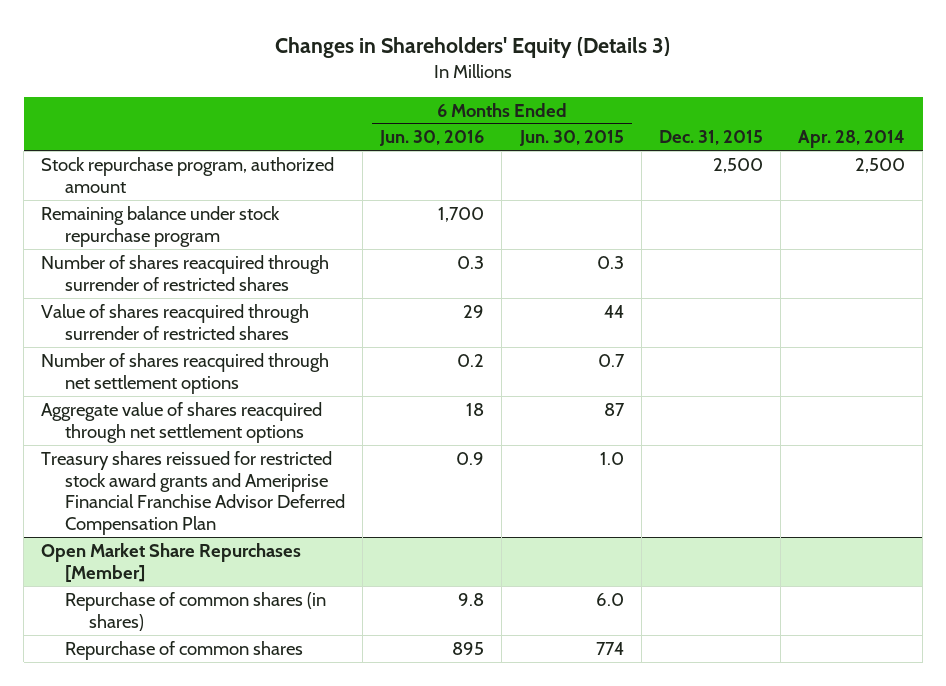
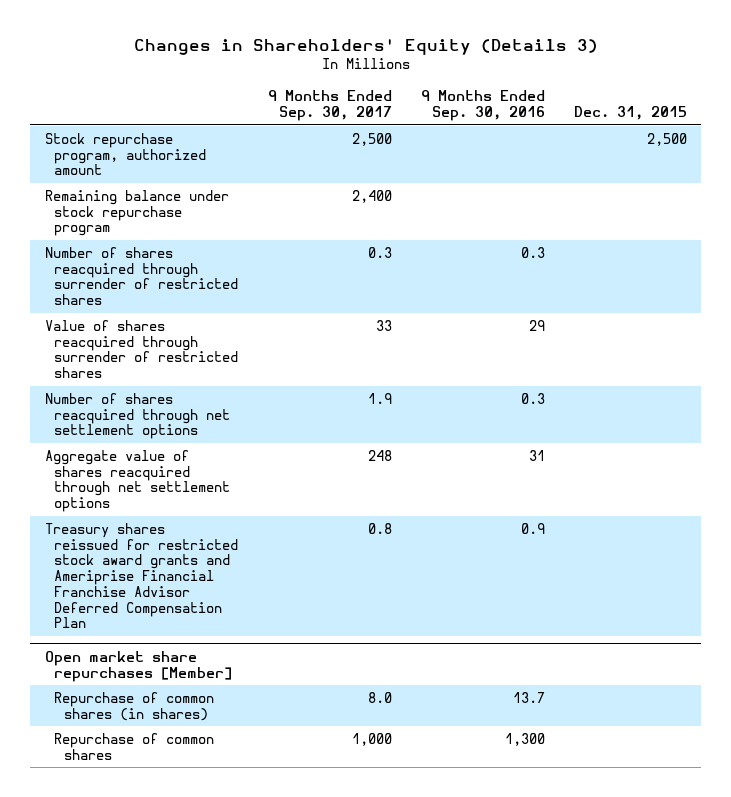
- | 6 Months Ended Jun. 30, 2016 | 6 Months Ended Jun. 30, 2015 | Dec. 31, 2015 | Apr. 28, 2014
+ | 9 Months Ended Sep. 30, 2017 | 9 Months Ended Sep. 30, 2016 | Dec. 31, 2015
- Open Market Share Repurchases [Member]
+ Open market share repurchases [Member]

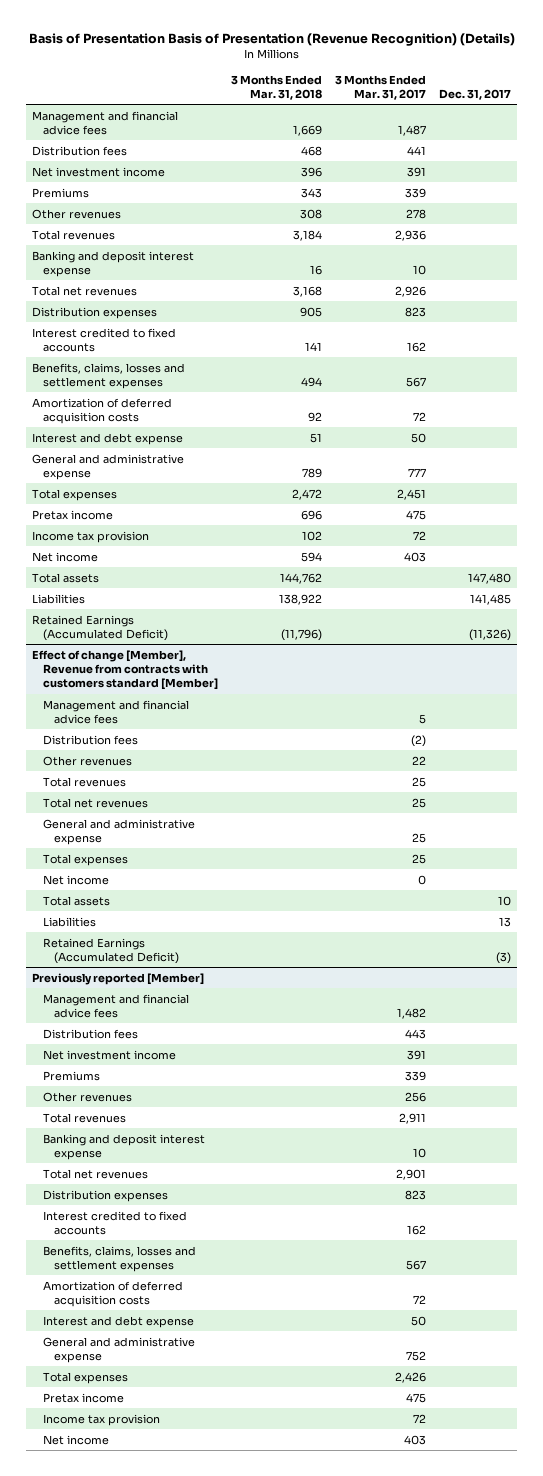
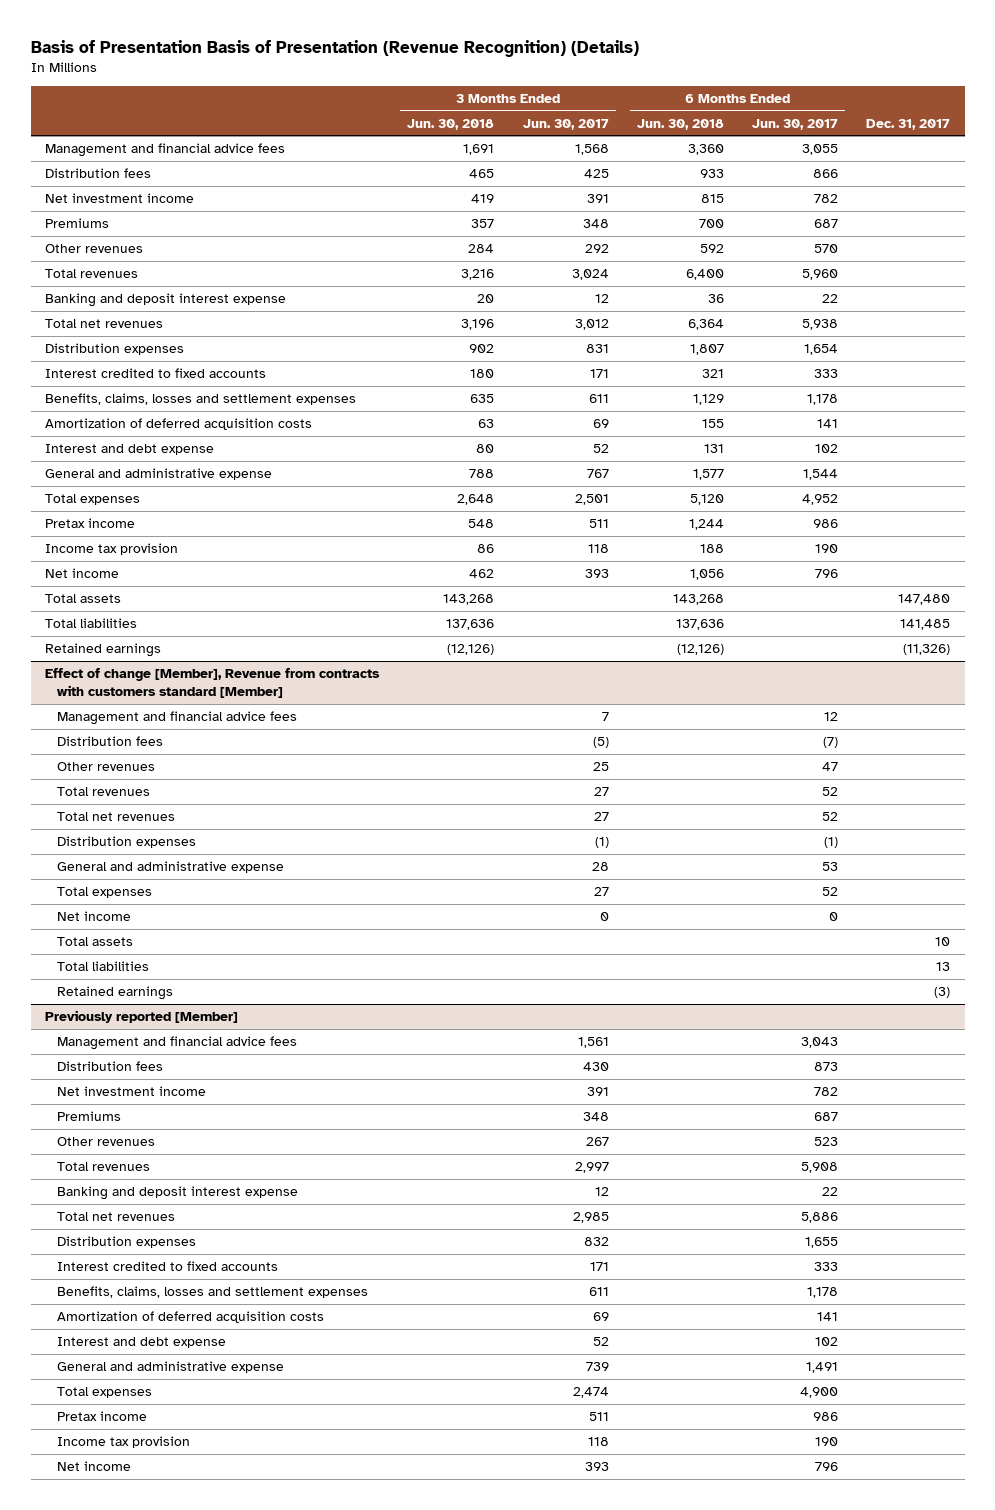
- | 3 Months Ended Mar. 31, 2018 | 3 Months Ended Mar. 31, 2017 | Dec. 31, 2017
+ | 3 Months Ended Jun. 30, 2018 | 3 Months Ended Jun. 30, 2017 | 6 Months Ended Jun. 30, 2018 | 6 Months Ended Jun. 30, 2017 | Dec. 31, 2017
- Liabilities | 138,922 | | 141,485
- Retained Earnings (Accumulated Deficit) | (11,796) | | (11,326)
+ Total liabilities | 137,636 | | 137,636 | | 141,485
+ Retained earnings | (12,126) | | (12,126) | | (11,326)
@ Effect of change [Member], Revenue from contracts with customers standard [Member]
+ Distribution expenses | | (1) | | (1) |
- Liabilities | | | 13
- Retained Earnings (Accumulated Deficit) | | | (3)
+ Total liabilities | | | | | 13
+ Retained earnings | | | | | (3)

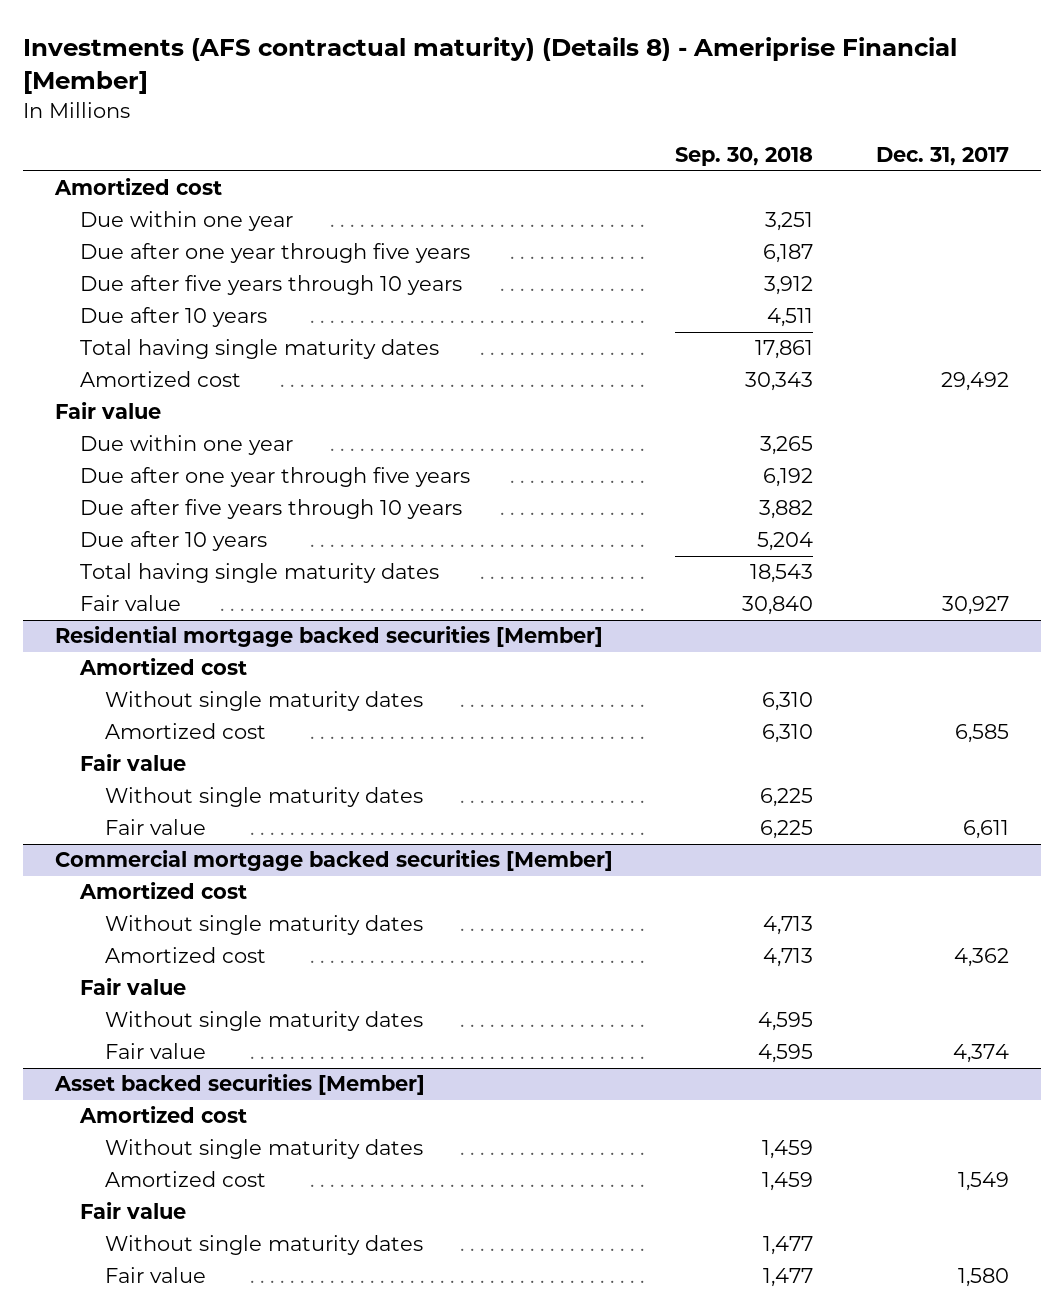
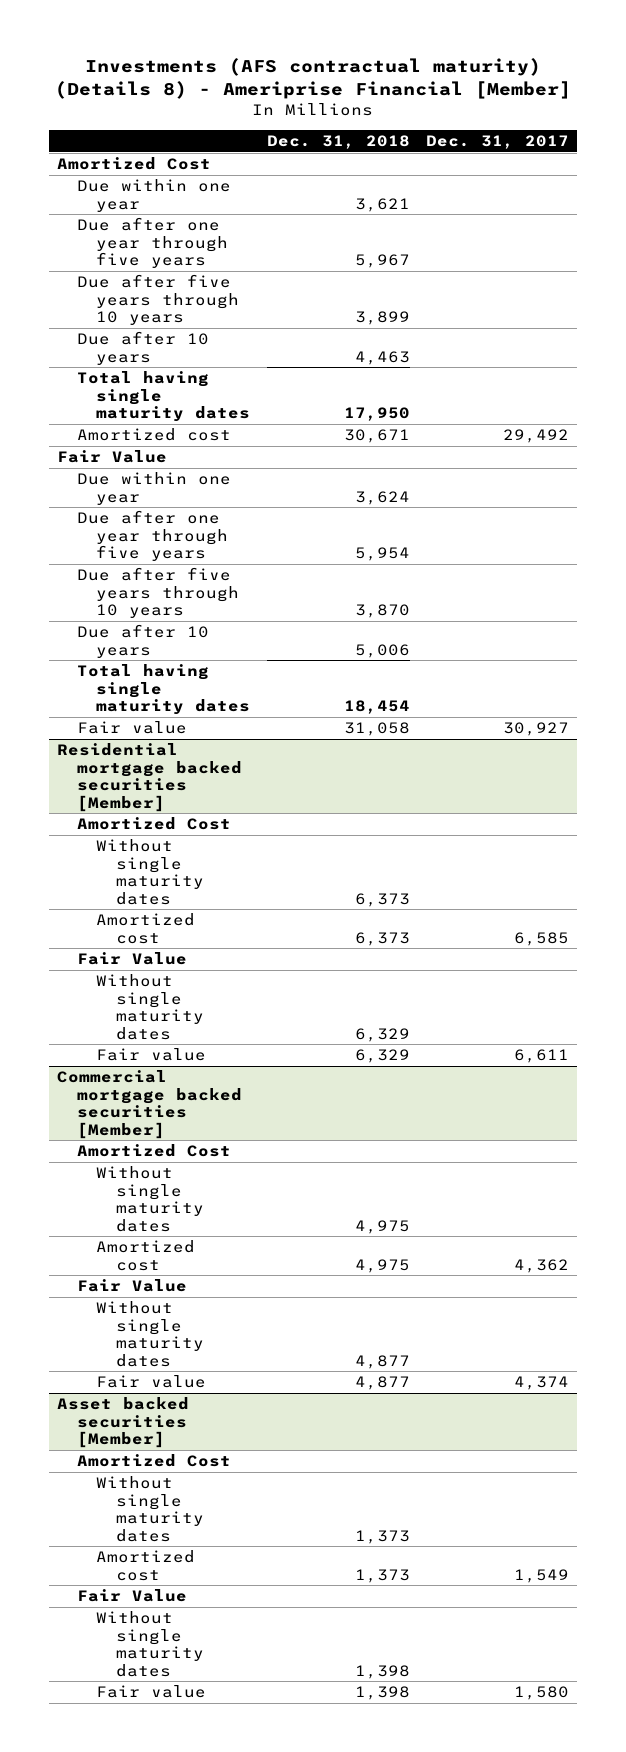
- | Sep. 30, 2018 | Dec. 31, 2017
+ | Dec. 31, 2018 | Dec. 31, 2017
- Amortized cost
+ Amortized Cost
- Fair value
+ Fair Value
@ Residential mortgage backed securities [Member]
- Amortized cost
+ Amortized Cost
- Fair value
+ Fair Value
@ Commercial mortgage backed securities [Member]
- Amortized cost
+ Amortized Cost
- Fair value
+ Fair Value
@ Asset backed securities [Member]
- Amortized cost
+ Amortized Cost
- Fair value
+ Fair Value

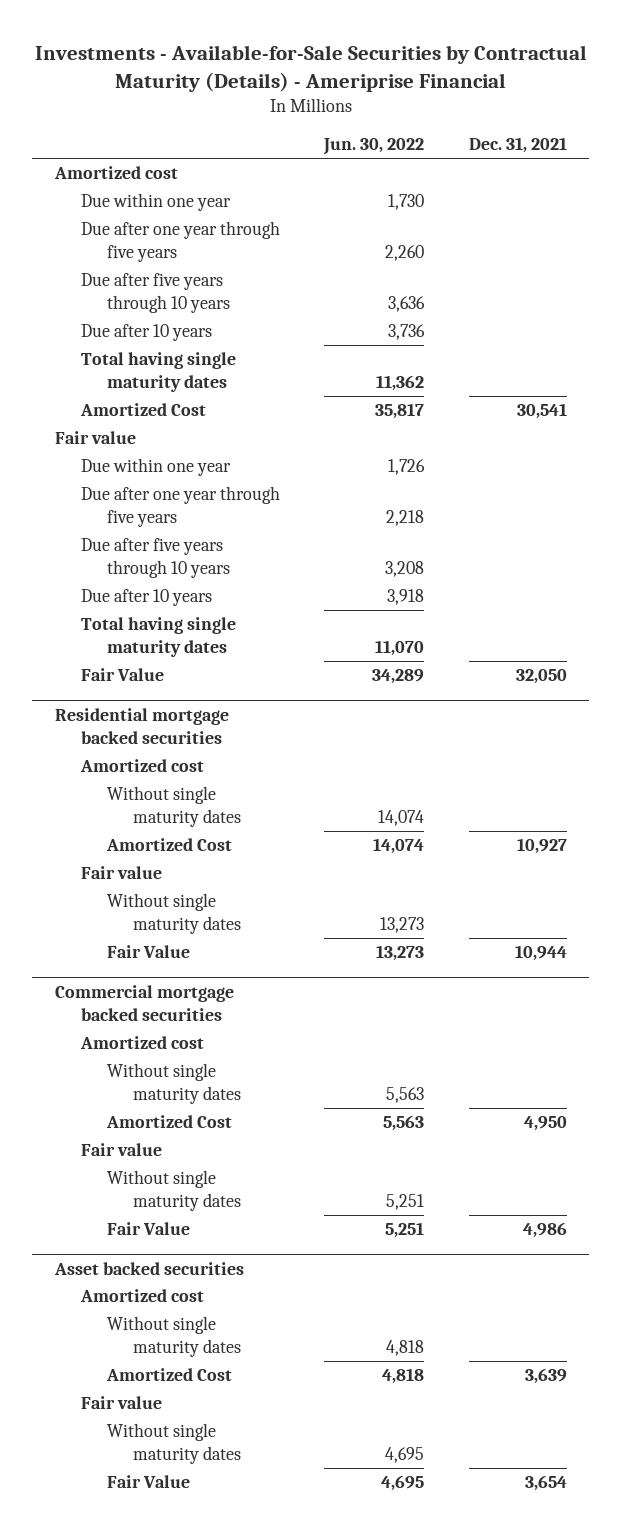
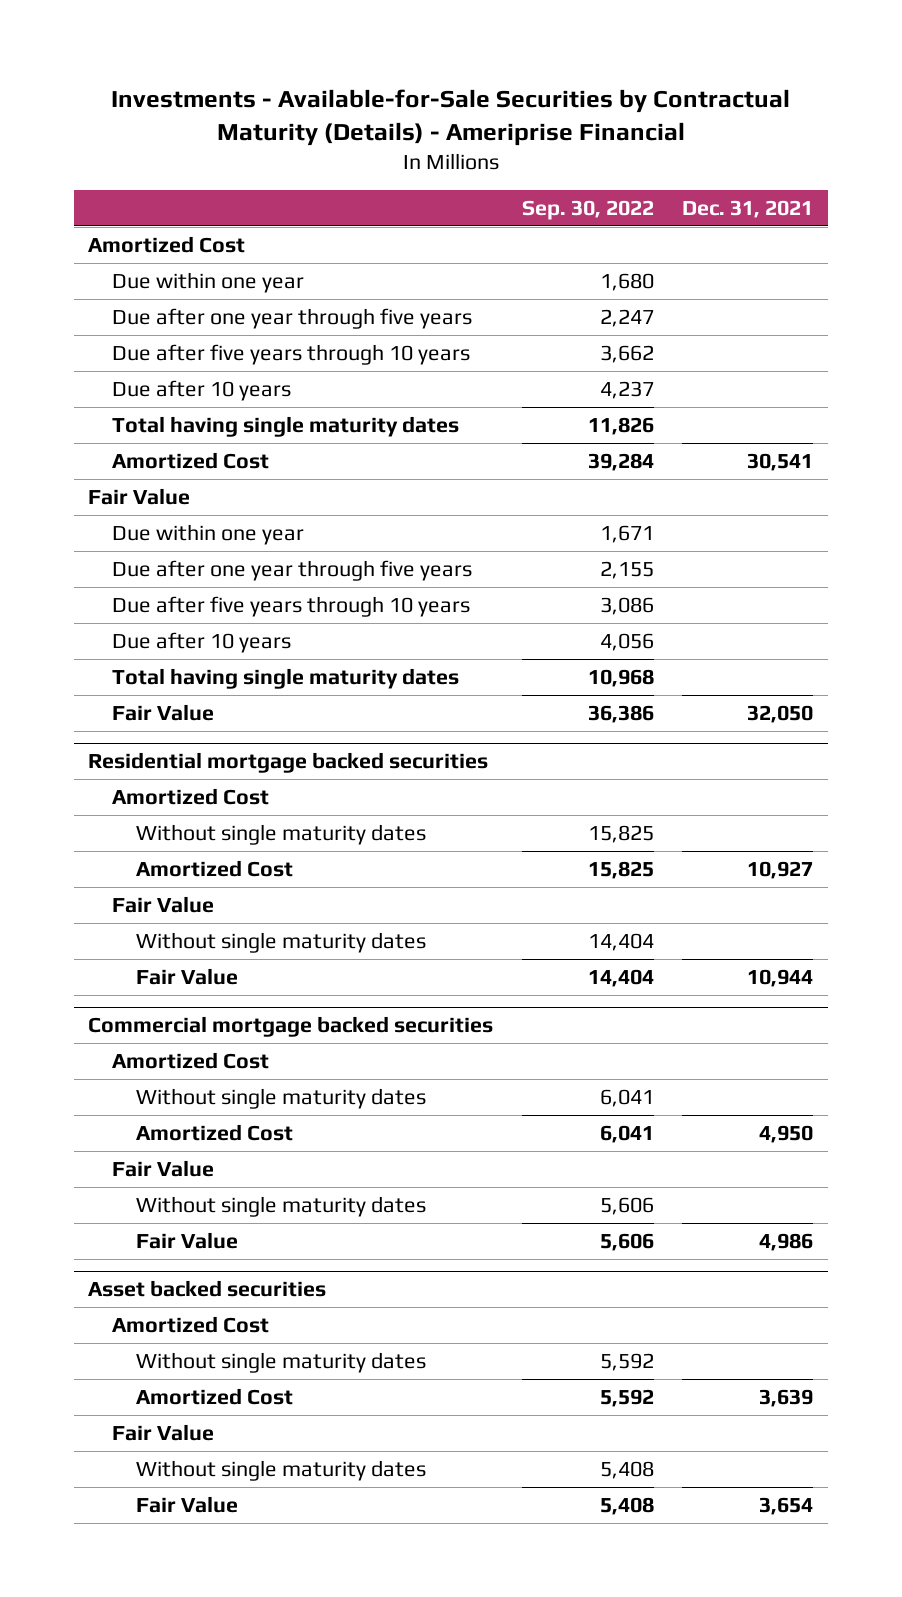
- | Jun. 30, 2022 | Dec. 31, 2021
+ | Sep. 30, 2022 | Dec. 31, 2021
- Amortized cost
+ Amortized Cost
- Fair value
+ Fair Value
@ Residential mortgage backed securities
- Amortized cost
+ Amortized Cost
- Fair value
+ Fair Value
@ Commercial mortgage backed securities
- Amortized cost
+ Amortized Cost
- Fair value
+ Fair Value
@ Asset backed securities
- Amortized cost
+ Amortized Cost
- Fair value
+ Fair Value

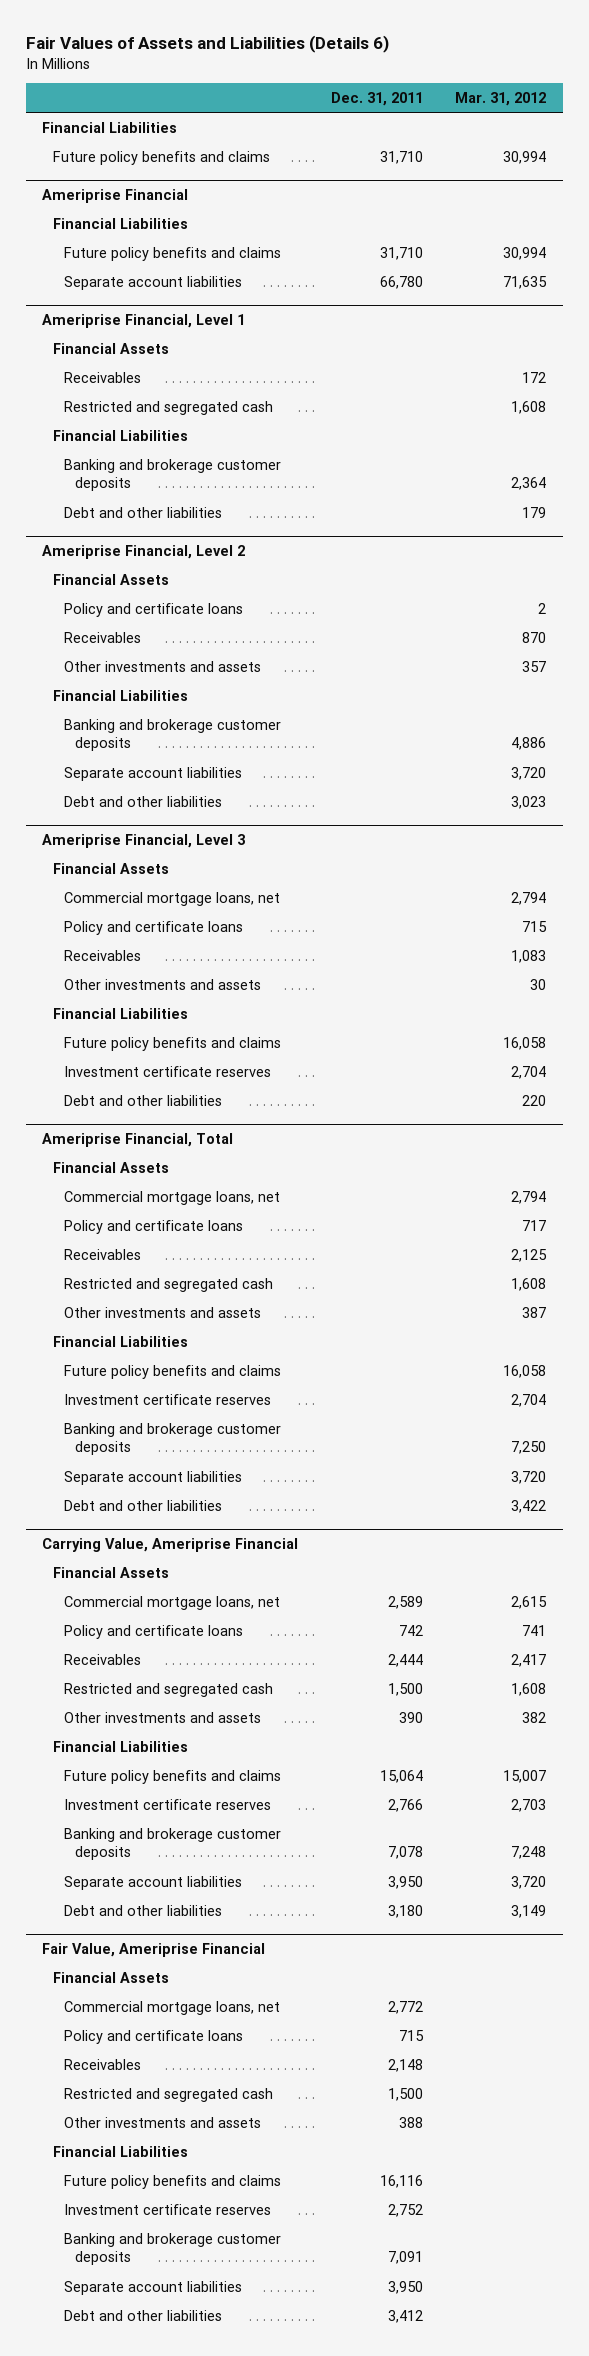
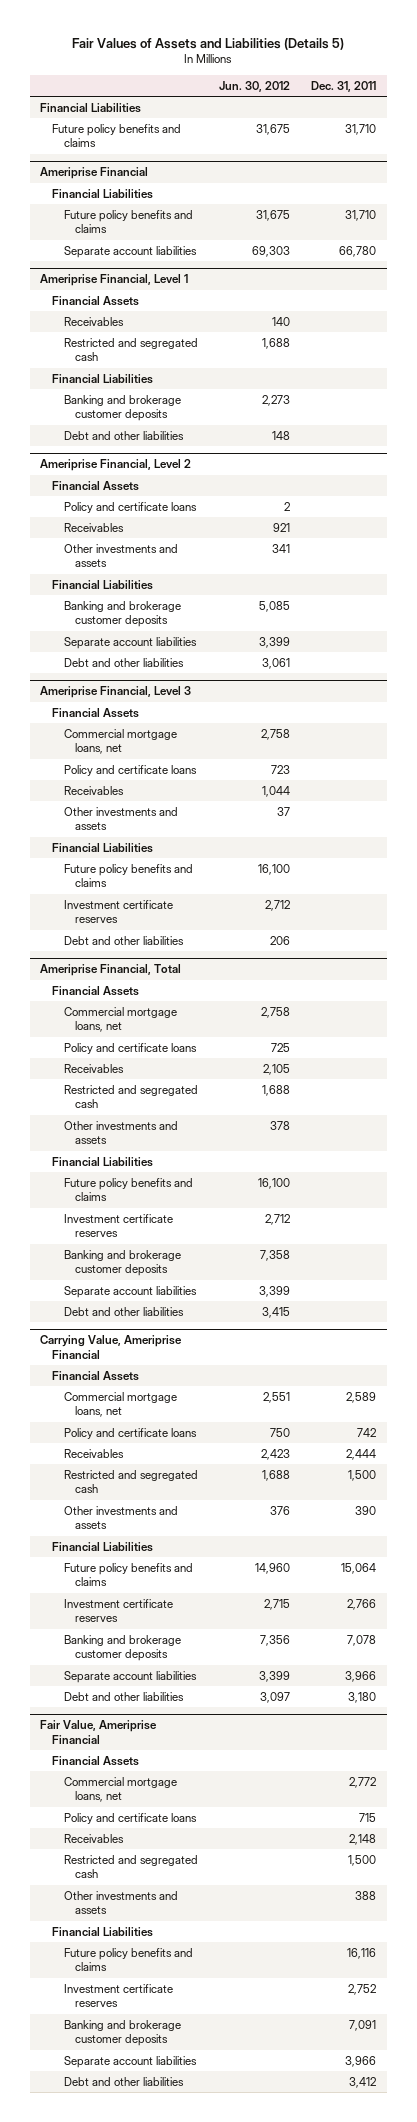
- Fair Values of Assets and Liabilities (Details 6)
+ Fair Values of Assets and Liabilities (Details 5)
- | Dec. 31, 2011 | Mar. 31, 2012
+ | Jun. 30, 2012 | Dec. 31, 2011
@ Carrying Value, Ameriprise Financial
- Separate account liabilities | 3,950 | 3,720
+ Separate account liabilities | 3,399 | 3,966
@ Fair Value, Ameriprise Financial
- Separate account liabilities | 3,950 |
+ Separate account liabilities | | 3,966

